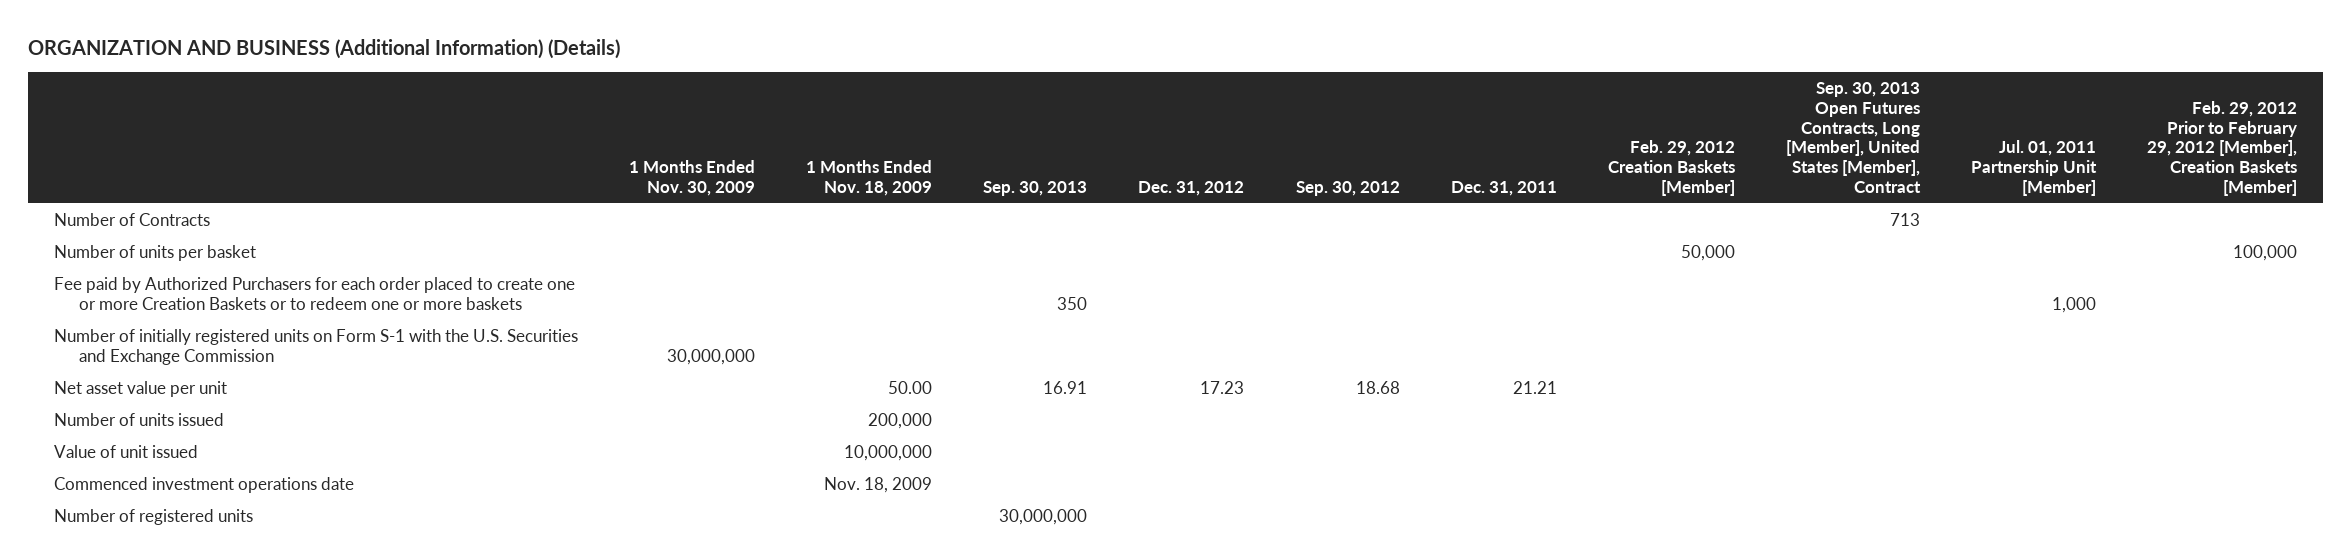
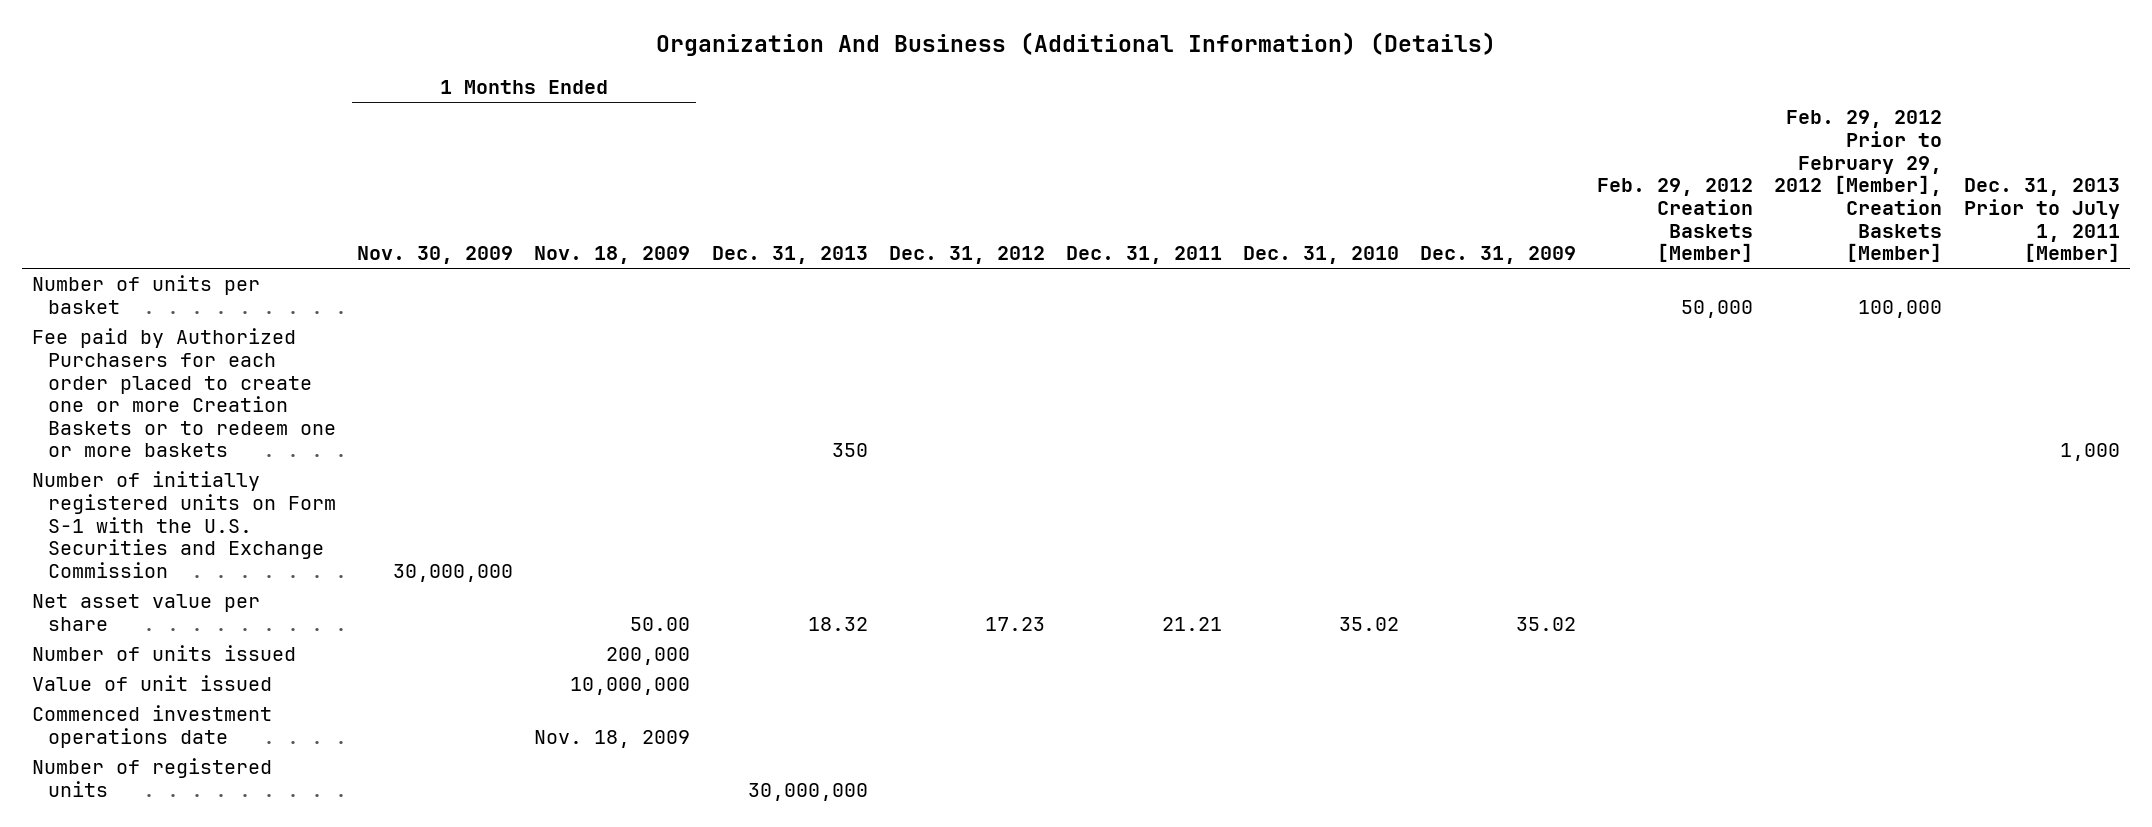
- ORGANIZATION AND BUSINESS (Additional Information) (Details)
+ Organization And Business (Additional Information) (Details)
- | 1 Months Ended Nov. 30, 2009 | 1 Months Ended Nov. 18, 2009 | Sep. 30, 2013 | Dec. 31, 2012 | Sep. 30, 2012 | Dec. 31, 2011 | Feb. 29, 2012 Creation Baskets [Member] | Sep. 30, 2013 Open Futures Contracts, Long [Member], United States [Member], Contract | Jul. 01, 2011 Partnership Unit [Member] | Feb. 29, 2012 Prior to February 29, 2012 [Member], Creation Baskets [Member]
+ | 1 Months Ended Nov. 30, 2009 | 1 Months Ended Nov. 18, 2009 | Dec. 31, 2013 | Dec. 31, 2012 | Dec. 31, 2011 | Dec. 31, 2010 | Dec. 31, 2009 | Feb. 29, 2012 Creation Baskets [Member] | Feb. 29, 2012 Prior to February 29, 2012 [Member], Creation Baskets [Member] | Dec. 31, 2013 Prior to July 1, 2011 [Member]
- Number of Contracts | | | | | | | | 713 | |
- Net asset value per unit | | 50.00 | 16.91 | 17.23 | 18.68 | 21.21 | | | |
+ Net asset value per share | | 50.00 | 18.32 | 17.23 | 21.21 | 35.02 | 35.02 | | |

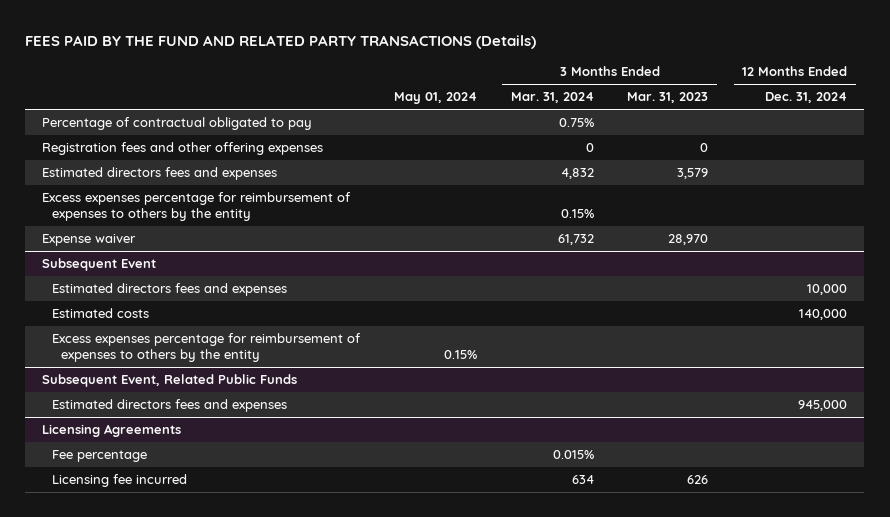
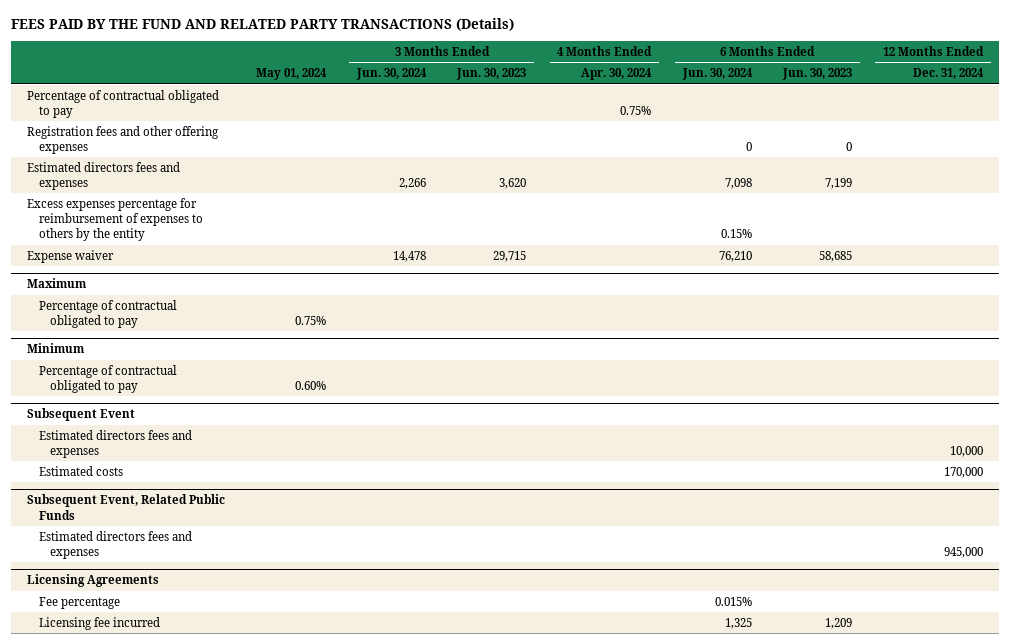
- | May 01, 2024 | 3 Months Ended Mar. 31, 2024 | 3 Months Ended Mar. 31, 2023 | 12 Months Ended Dec. 31, 2024
+ | May 01, 2024 | 3 Months Ended Jun. 30, 2024 | 3 Months Ended Jun. 30, 2023 | 4 Months Ended Apr. 30, 2024 | 6 Months Ended Jun. 30, 2024 | 6 Months Ended Jun. 30, 2023 | 12 Months Ended Dec. 31, 2024
+ Maximum
+ Percentage of contractual obligated to pay | 0.75% | | | | | |
+ Minimum
+ Percentage of contractual obligated to pay | 0.60% | | | | | |
@ Subsequent Event
- Estimated costs | | | | 140,000
- Excess expenses percentage for reimbursement of expenses to others by the entity | 0.15% | | |
+ Estimated costs | | | | | | | 170,000

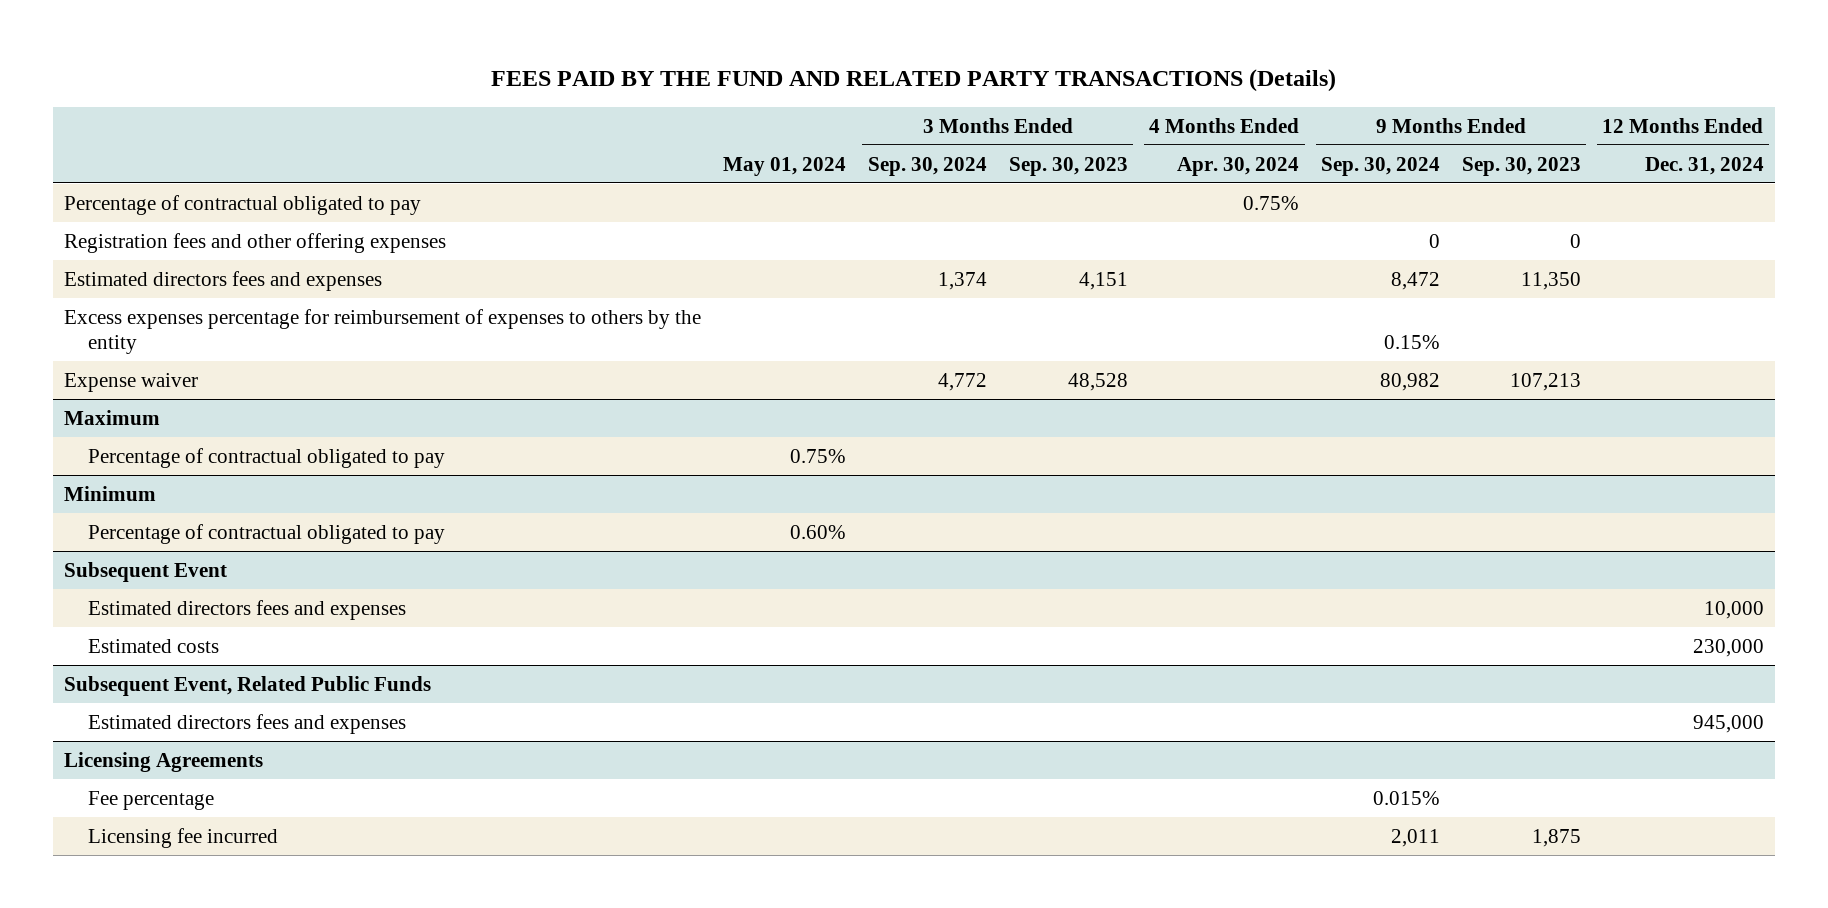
- | May 01, 2024 | 3 Months Ended Jun. 30, 2024 | 3 Months Ended Jun. 30, 2023 | 4 Months Ended Apr. 30, 2024 | 6 Months Ended Jun. 30, 2024 | 6 Months Ended Jun. 30, 2023 | 12 Months Ended Dec. 31, 2024
+ | May 01, 2024 | 3 Months Ended Sep. 30, 2024 | 3 Months Ended Sep. 30, 2023 | 4 Months Ended Apr. 30, 2024 | 9 Months Ended Sep. 30, 2024 | 9 Months Ended Sep. 30, 2023 | 12 Months Ended Dec. 31, 2024
@ Subsequent Event
- Estimated costs | | | | | | | 170,000
+ Estimated costs | | | | | | | 230,000

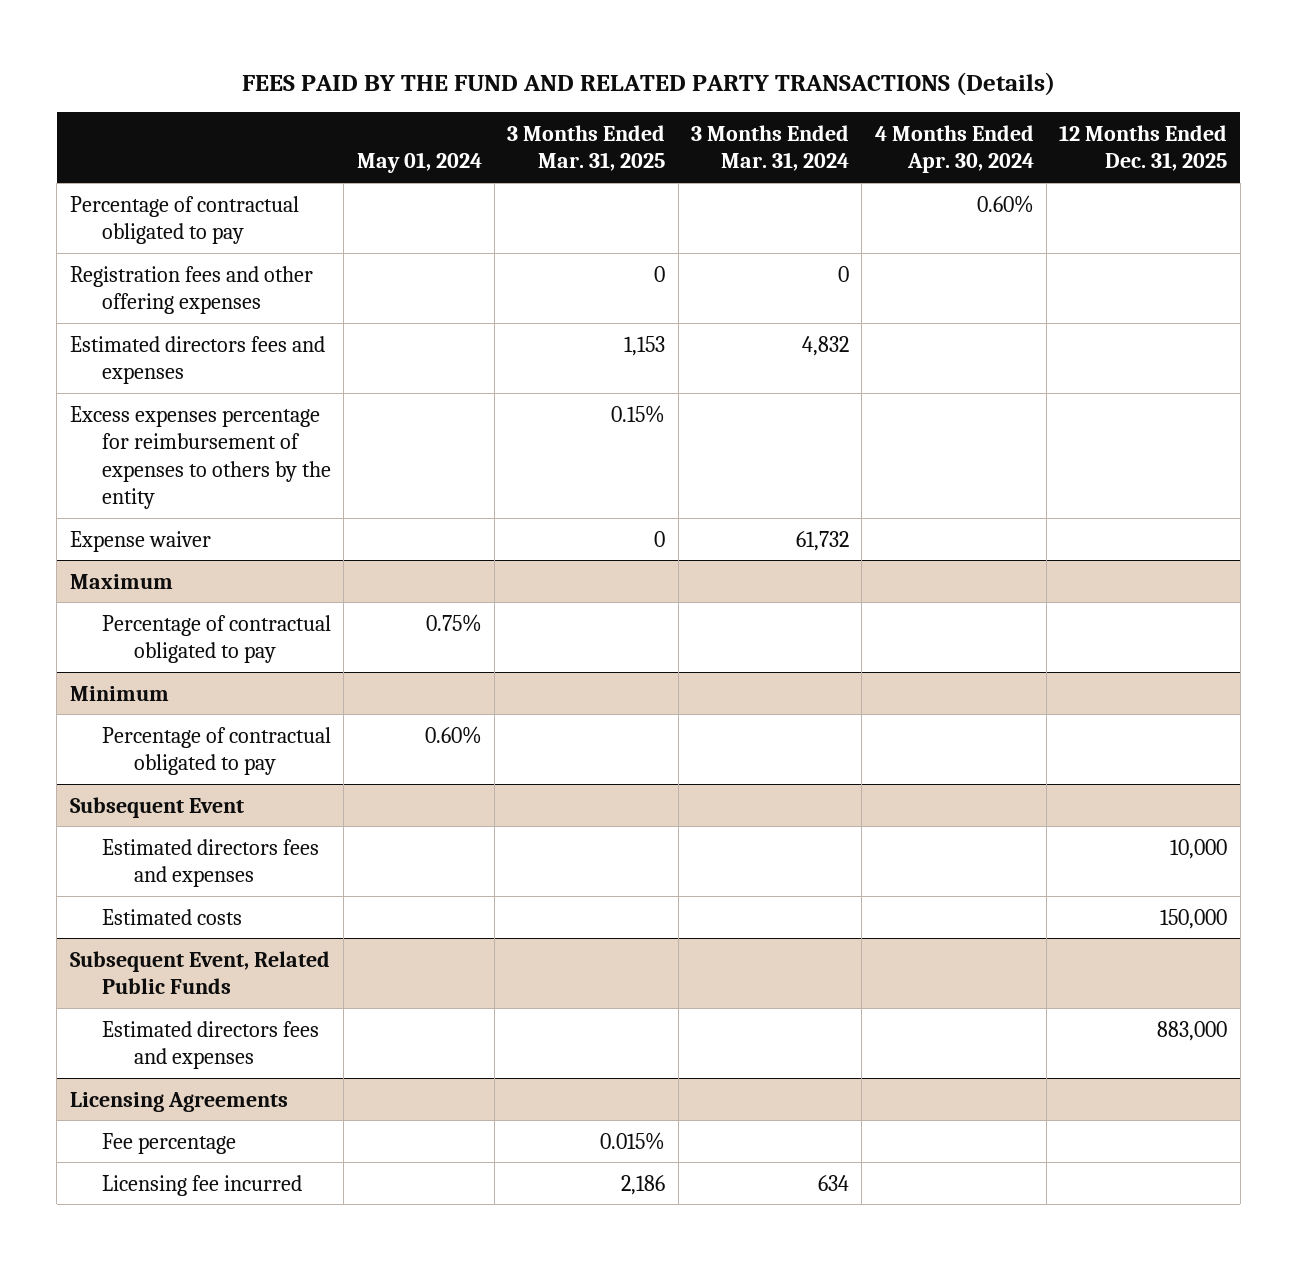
- | May 01, 2024 | 3 Months Ended Sep. 30, 2024 | 3 Months Ended Sep. 30, 2023 | 4 Months Ended Apr. 30, 2024 | 9 Months Ended Sep. 30, 2024 | 9 Months Ended Sep. 30, 2023 | 12 Months Ended Dec. 31, 2024
+ | May 01, 2024 | 3 Months Ended Mar. 31, 2025 | 3 Months Ended Mar. 31, 2024 | 4 Months Ended Apr. 30, 2024 | 12 Months Ended Dec. 31, 2025
- Percentage of contractual obligated to pay | | | | 0.75% | | |
+ Percentage of contractual obligated to pay | | | | 0.60% |

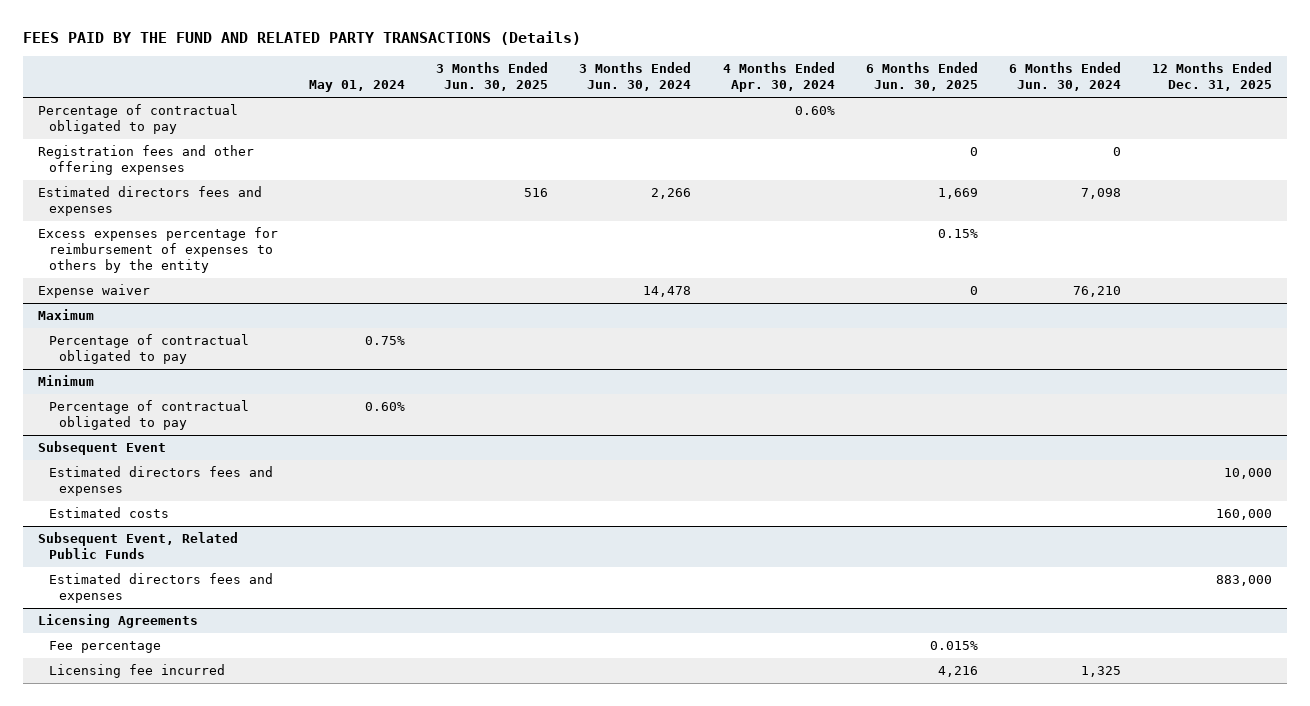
- | May 01, 2024 | 3 Months Ended Mar. 31, 2025 | 3 Months Ended Mar. 31, 2024 | 4 Months Ended Apr. 30, 2024 | 12 Months Ended Dec. 31, 2025
+ | May 01, 2024 | 3 Months Ended Jun. 30, 2025 | 3 Months Ended Jun. 30, 2024 | 4 Months Ended Apr. 30, 2024 | 6 Months Ended Jun. 30, 2025 | 6 Months Ended Jun. 30, 2024 | 12 Months Ended Dec. 31, 2025
@ Subsequent Event
- Estimated costs | | | | | 150,000
+ Estimated costs | | | | | | | 160,000

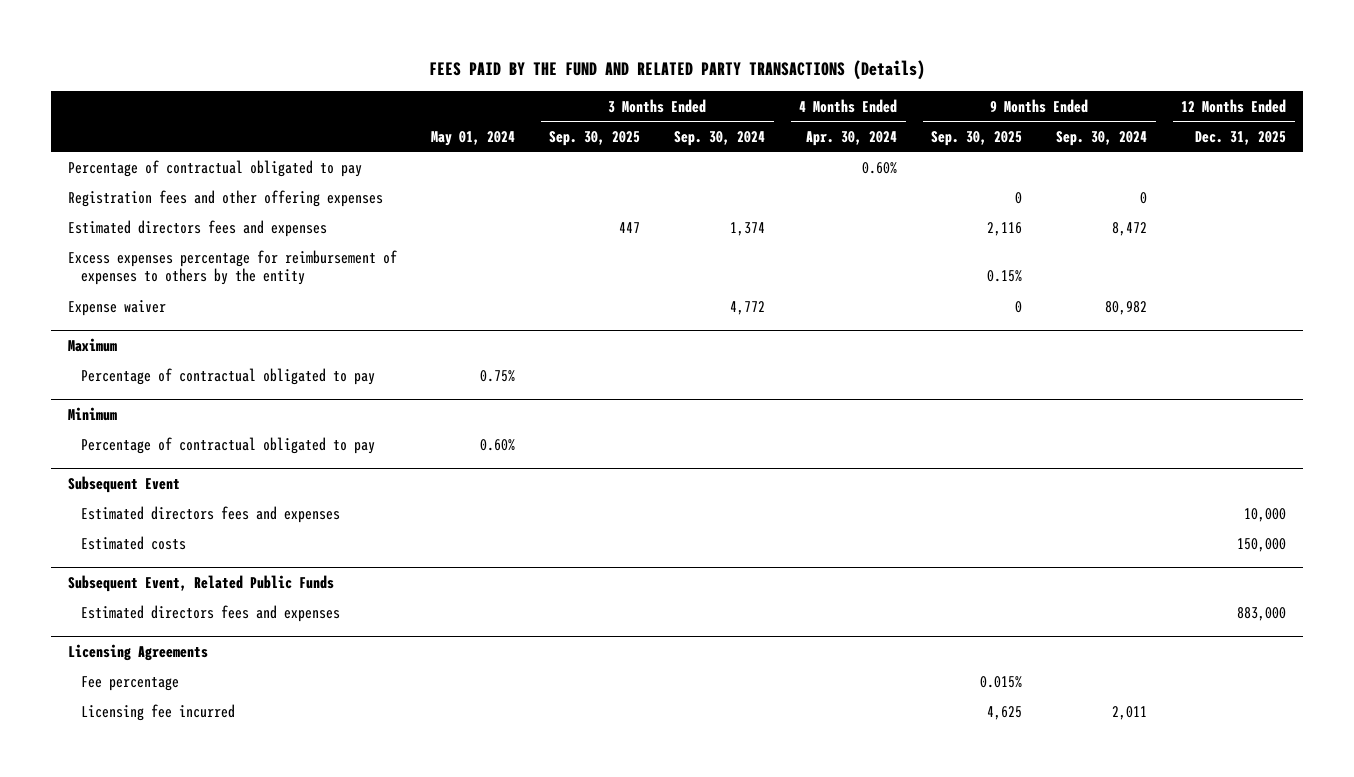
- | May 01, 2024 | 3 Months Ended Jun. 30, 2025 | 3 Months Ended Jun. 30, 2024 | 4 Months Ended Apr. 30, 2024 | 6 Months Ended Jun. 30, 2025 | 6 Months Ended Jun. 30, 2024 | 12 Months Ended Dec. 31, 2025
+ | May 01, 2024 | 3 Months Ended Sep. 30, 2025 | 3 Months Ended Sep. 30, 2024 | 4 Months Ended Apr. 30, 2024 | 9 Months Ended Sep. 30, 2025 | 9 Months Ended Sep. 30, 2024 | 12 Months Ended Dec. 31, 2025
@ Subsequent Event
- Estimated costs | | | | | | | 160,000
+ Estimated costs | | | | | | | 150,000

